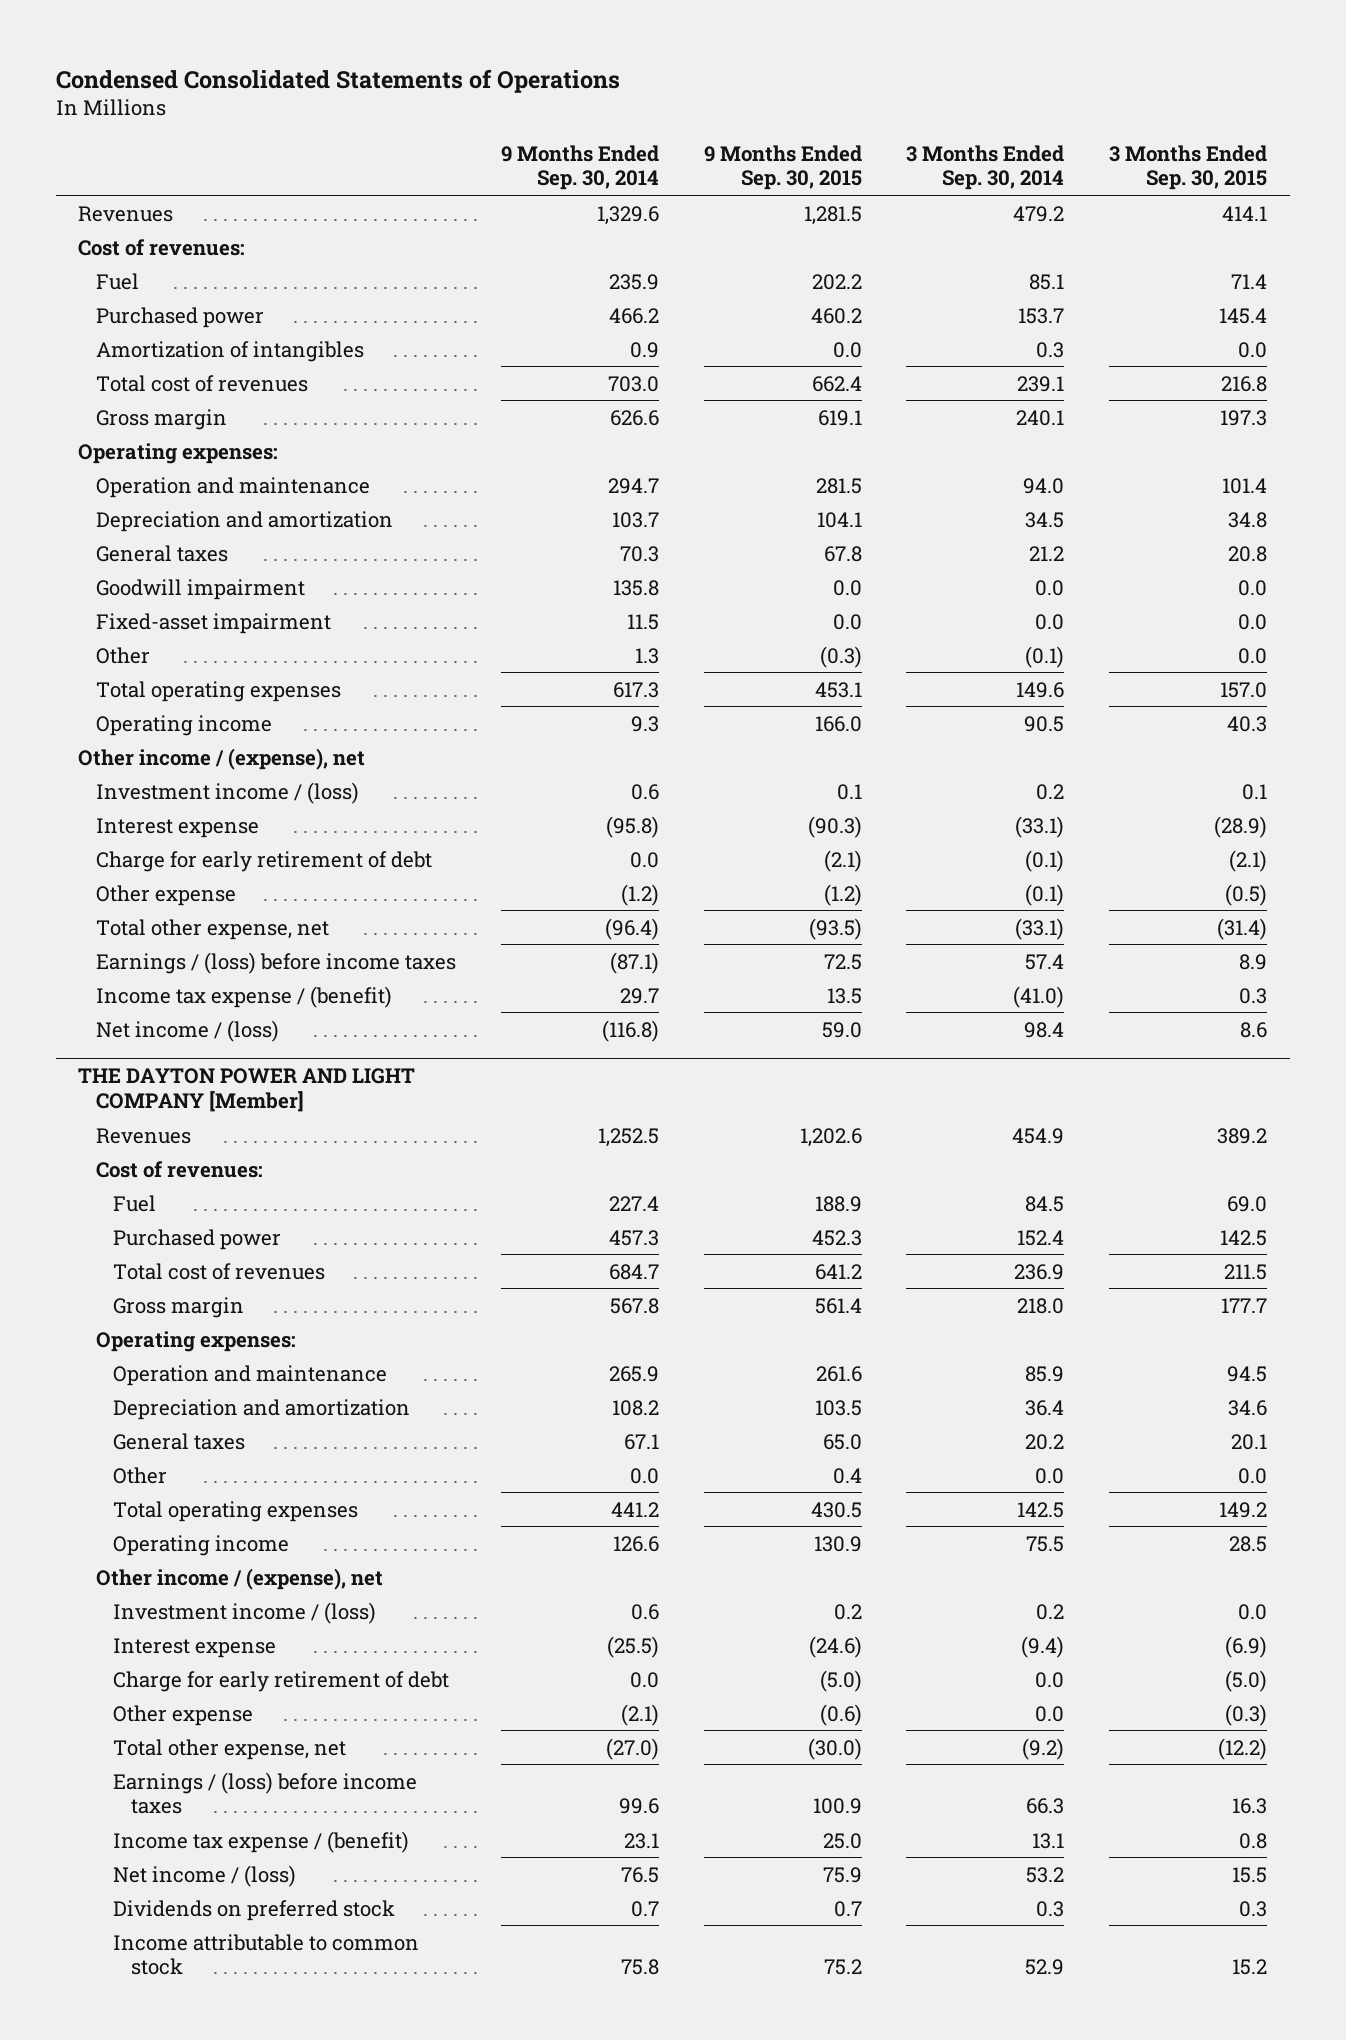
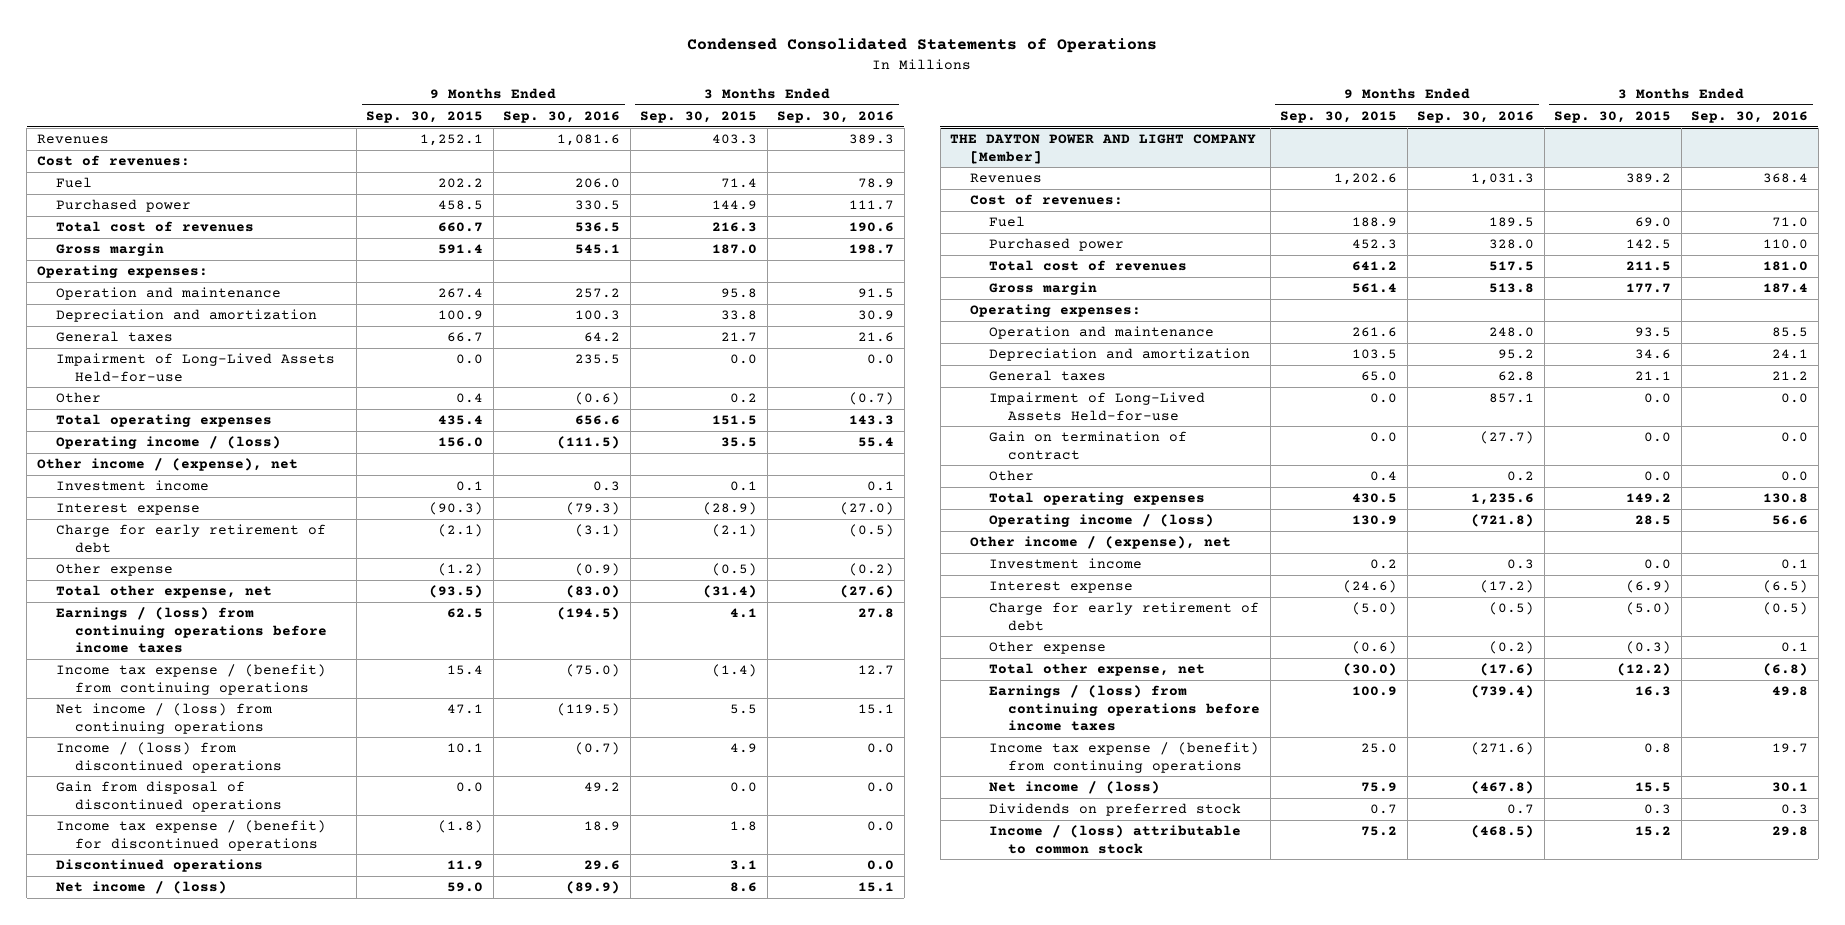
- | 9 Months Ended Sep. 30, 2014 | 9 Months Ended Sep. 30, 2015 | 3 Months Ended Sep. 30, 2014 | 3 Months Ended Sep. 30, 2015
+ | 9 Months Ended Sep. 30, 2015 | 9 Months Ended Sep. 30, 2016 | 3 Months Ended Sep. 30, 2015 | 3 Months Ended Sep. 30, 2016
- Revenues | 1,329.6 | 1,281.5 | 479.2 | 414.1
+ Revenues | 1,252.1 | 1,081.6 | 403.3 | 389.3
- Purchased power | 466.2 | 460.2 | 153.7 | 145.4
- Amortization of intangibles | 0.9 | 0.0 | 0.3 | 0.0
- Total cost of revenues | 703.0 | 662.4 | 239.1 | 216.8
- Gross margin | 626.6 | 619.1 | 240.1 | 197.3
+ Purchased power | 458.5 | 330.5 | 144.9 | 111.7
+ Total cost of revenues | 660.7 | 536.5 | 216.3 | 190.6
+ Gross margin | 591.4 | 545.1 | 187.0 | 198.7
- Operation and maintenance | 294.7 | 281.5 | 94.0 | 101.4
- Depreciation and amortization | 103.7 | 104.1 | 34.5 | 34.8
- General taxes | 70.3 | 67.8 | 21.2 | 20.8
- Goodwill impairment | 135.8 | 0.0 | 0.0 | 0.0
- Fixed-asset impairment | 11.5 | 0.0 | 0.0 | 0.0
- Other | 1.3 | (0.3) | (0.1) | 0.0
- Total operating expenses | 617.3 | 453.1 | 149.6 | 157.0
- Operating income | 9.3 | 166.0 | 90.5 | 40.3
+ Operation and maintenance | 267.4 | 257.2 | 95.8 | 91.5
+ Depreciation and amortization | 100.9 | 100.3 | 33.8 | 30.9
+ General taxes | 66.7 | 64.2 | 21.7 | 21.6
+ Impairment of Long-Lived Assets Held-for-use | 0.0 | 235.5 | 0.0 | 0.0
+ Other | 0.4 | (0.6) | 0.2 | (0.7)
+ Total operating expenses | 435.4 | 656.6 | 151.5 | 143.3
+ Operating income / (loss) | 156.0 | (111.5) | 35.5 | 55.4
- Investment income / (loss) | 0.6 | 0.1 | 0.2 | 0.1
+ Investment income | 0.1 | 0.3 | 0.1 | 0.1
- Earnings / (loss) before income taxes | (87.1) | 72.5 | 57.4 | 8.9
- Income tax expense / (benefit) | 29.7 | 13.5 | (41.0) | 0.3
+ Earnings / (loss) from continuing operations before income taxes | 62.5 | (194.5) | 4.1 | 27.8
+ Income tax expense / (benefit) from continuing operations | 15.4 | (75.0) | (1.4) | 12.7
+ Net income / (loss) from continuing operations | 47.1 | (119.5) | 5.5 | 15.1
+ Income / (loss) from discontinued operations | 10.1 | (0.7) | 4.9 | 0.0
+ Gain from disposal of discontinued operations | 0.0 | 49.2 | 0.0 | 0.0
+ Income tax expense / (benefit) for discontinued operations | (1.8) | 18.9 | 1.8 | 0.0
+ Discontinued operations | 11.9 | 29.6 | 3.1 | 0.0
@ THE DAYTON POWER AND LIGHT COMPANY [Member]
- Operation and maintenance | 265.9 | 261.6 | 85.9 | 94.5
+ Operation and maintenance | 261.6 | 248.0 | 93.5 | 85.5
- General taxes | 67.1 | 65.0 | 20.2 | 20.1
+ General taxes | 65.0 | 62.8 | 21.1 | 21.2
+ Impairment of Long-Lived Assets Held-for-use | 0.0 | 857.1 | 0.0 | 0.0
+ Gain on termination of contract | 0.0 | (27.7) | 0.0 | 0.0
- Operating income | 126.6 | 130.9 | 75.5 | 28.5
+ Operating income / (loss) | 130.9 | (721.8) | 28.5 | 56.6
- Investment income / (loss) | 0.6 | 0.2 | 0.2 | 0.0
+ Investment income | 0.2 | 0.3 | 0.0 | 0.1
- Earnings / (loss) before income taxes | 99.6 | 100.9 | 66.3 | 16.3
- Income tax expense / (benefit) | 23.1 | 25.0 | 13.1 | 0.8
+ Earnings / (loss) from continuing operations before income taxes | 100.9 | (739.4) | 16.3 | 49.8
+ Income tax expense / (benefit) from continuing operations | 25.0 | (271.6) | 0.8 | 19.7
- Income attributable to common stock | 75.8 | 75.2 | 52.9 | 15.2
+ Income / (loss) attributable to common stock | 75.2 | (468.5) | 15.2 | 29.8

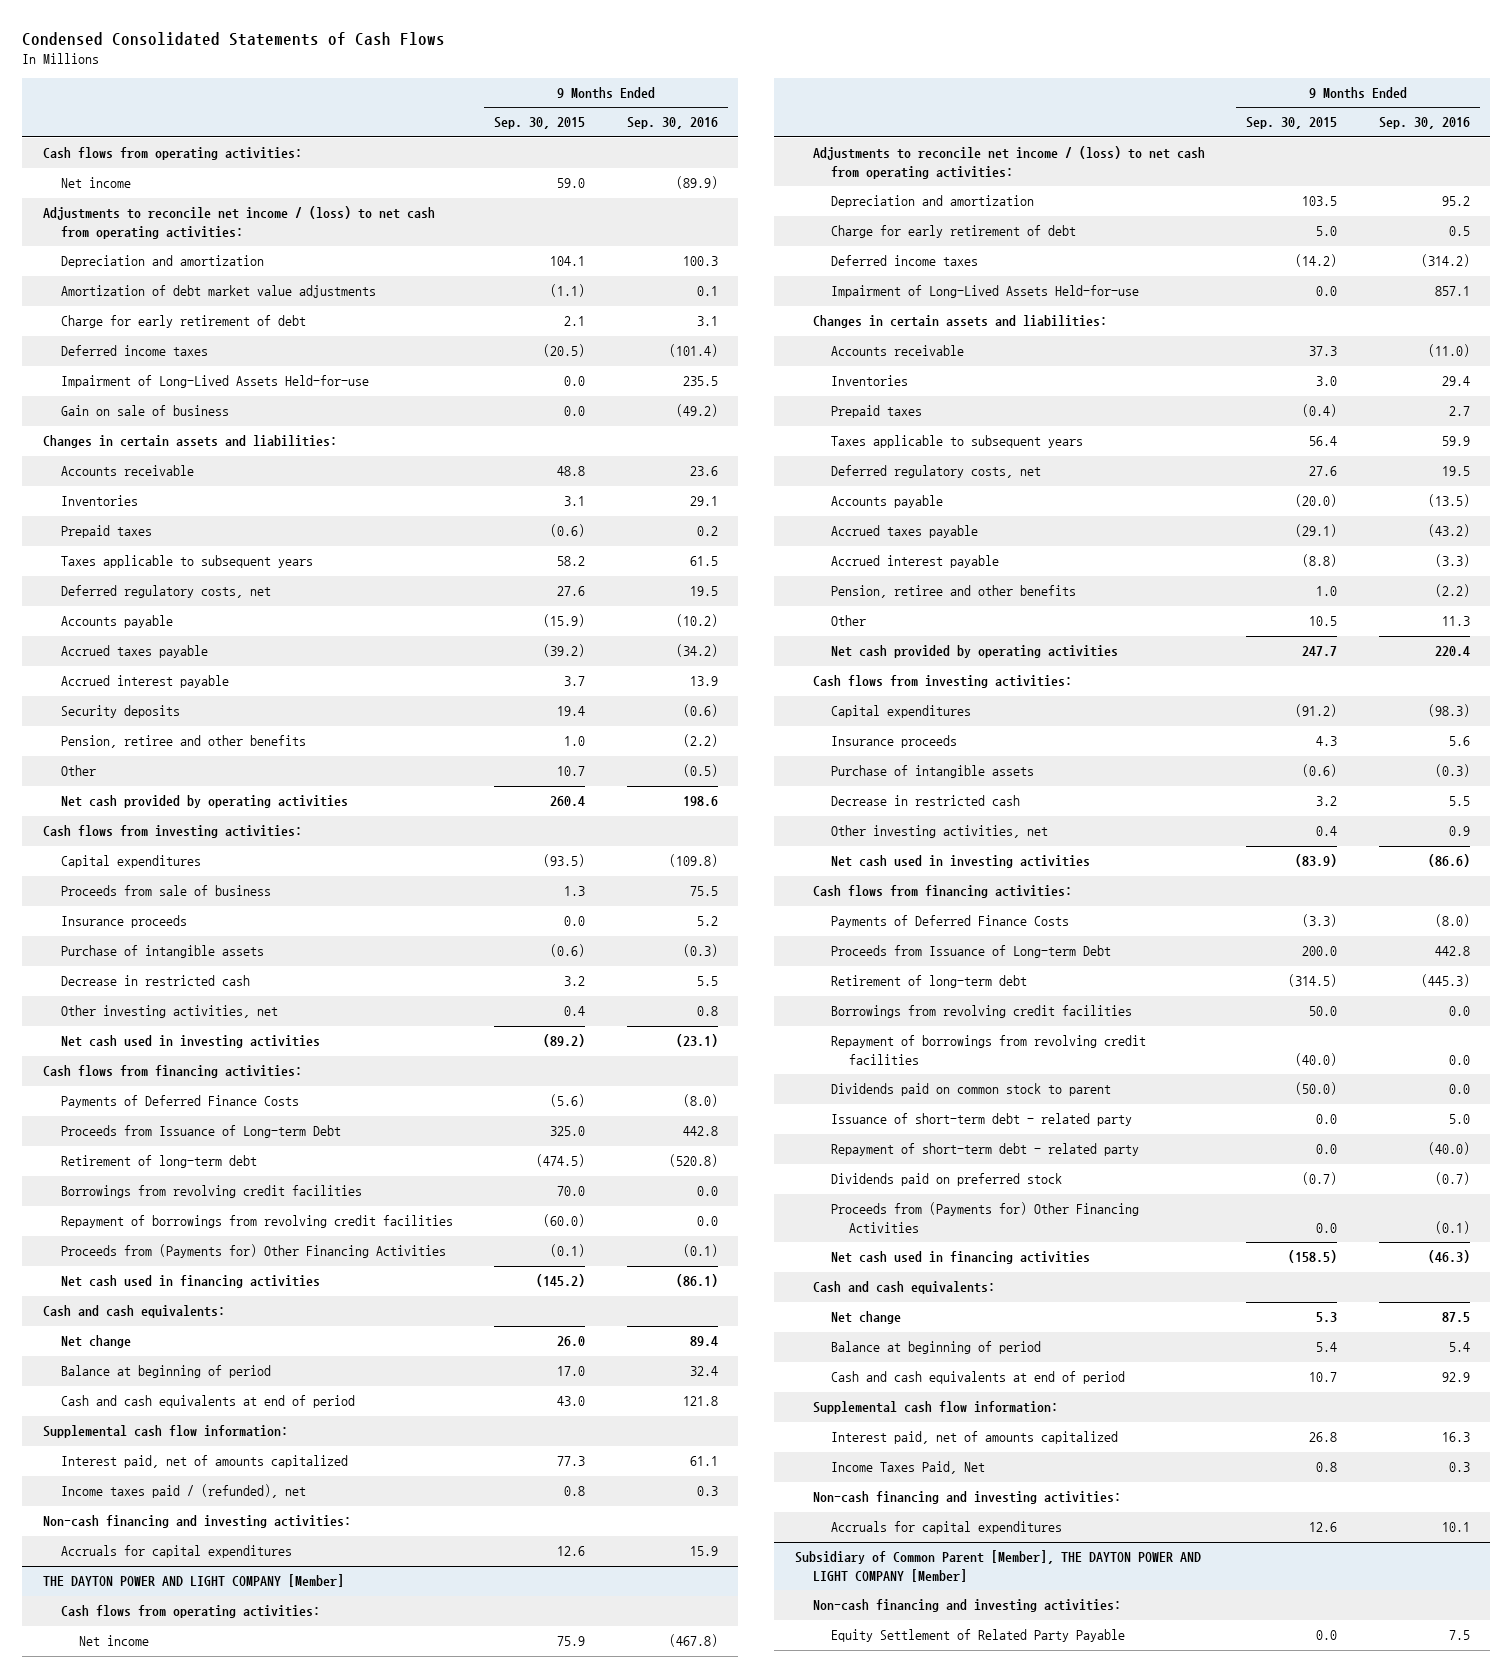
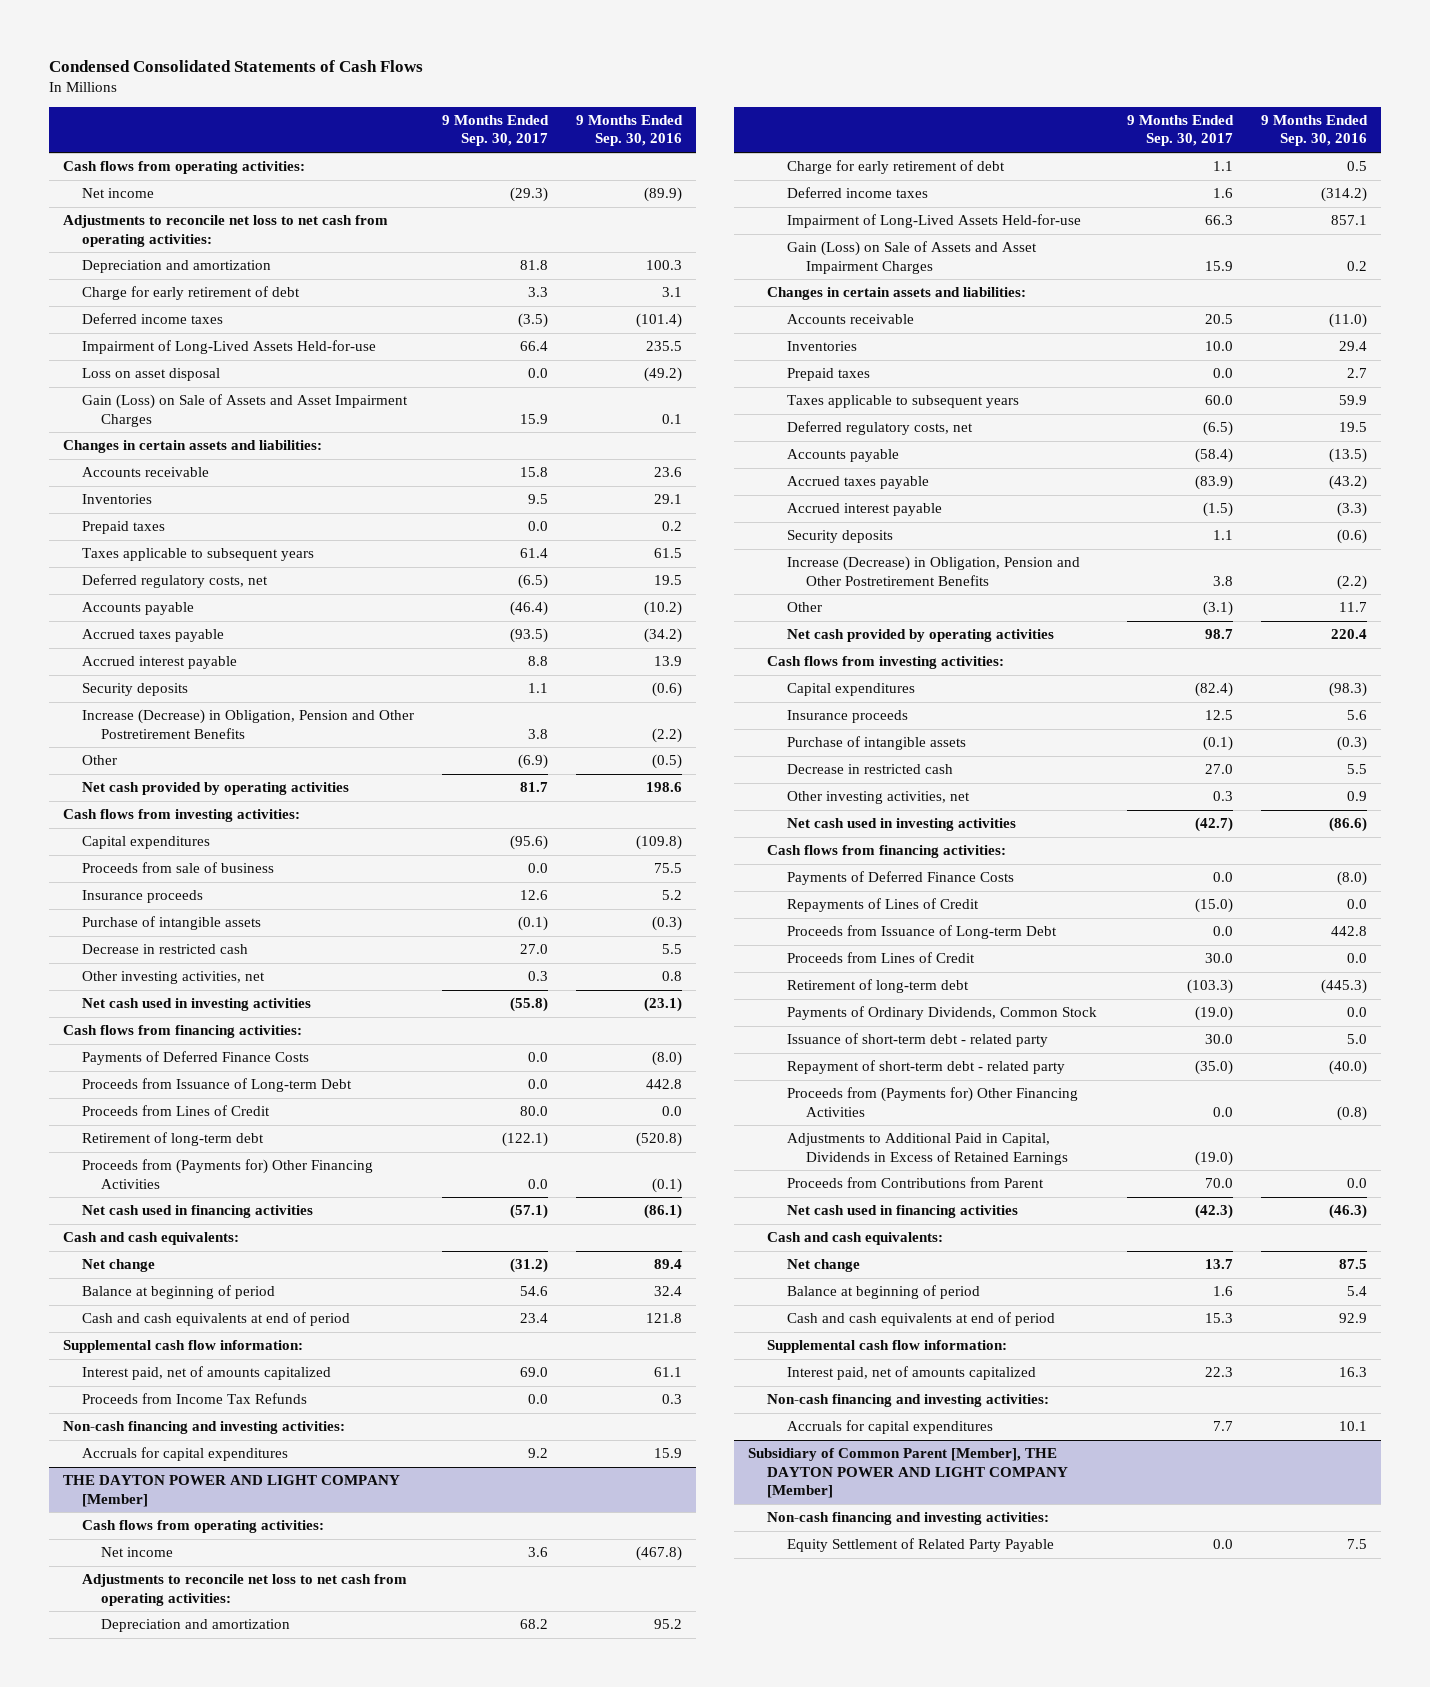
- | 9 Months Ended Sep. 30, 2015 | 9 Months Ended Sep. 30, 2016
+ | 9 Months Ended Sep. 30, 2017 | 9 Months Ended Sep. 30, 2016
- Adjustments to reconcile net income / (loss) to net cash from operating activities:
+ Adjustments to reconcile net loss to net cash from operating activities:
- Amortization of debt market value adjustments | (1.1) | 0.1
- Gain on sale of business | 0.0 | (49.2)
+ Loss on asset disposal | 0.0 | (49.2)
+ Gain (Loss) on Sale of Assets and Asset Impairment Charges | 15.9 | 0.1
- Pension, retiree and other benefits | 1.0 | (2.2)
+ Increase (Decrease) in Obligation, Pension and Other Postretirement Benefits | 3.8 | (2.2)
+ Proceeds from Lines of Credit | 80.0 | 0.0
- Borrowings from revolving credit facilities | 70.0 | 0.0
- Repayment of borrowings from revolving credit facilities | (60.0) | 0.0
- Income taxes paid / (refunded), net | 0.8 | 0.3
+ Proceeds from Income Tax Refunds | 0.0 | 0.3
@ THE DAYTON POWER AND LIGHT COMPANY [Member]
- Adjustments to reconcile net income / (loss) to net cash from operating activities:
+ Adjustments to reconcile net loss to net cash from operating activities:
+ Gain (Loss) on Sale of Assets and Asset Impairment Charges | 15.9 | 0.2
- Pension, retiree and other benefits | 1.0 | (2.2)
- Other | 10.5 | 11.3
+ Security deposits | 1.1 | (0.6)
+ Increase (Decrease) in Obligation, Pension and Other Postretirement Benefits | 3.8 | (2.2)
+ Other | (3.1) | 11.7
+ Repayments of Lines of Credit | (15.0) | 0.0
+ Proceeds from Lines of Credit | 30.0 | 0.0
- Borrowings from revolving credit facilities | 50.0 | 0.0
- Repayment of borrowings from revolving credit facilities | (40.0) | 0.0
- Dividends paid on common stock to parent | (50.0) | 0.0
+ Payments of Ordinary Dividends, Common Stock | (19.0) | 0.0
- Dividends paid on preferred stock | (0.7) | (0.7)
- Proceeds from (Payments for) Other Financing Activities | 0.0 | (0.1)
+ Proceeds from (Payments for) Other Financing Activities | 0.0 | (0.8)
+ Adjustments to Additional Paid in Capital, Dividends in Excess of Retained Earnings | (19.0) |
+ Proceeds from Contributions from Parent | 70.0 | 0.0
- Income Taxes Paid, Net | 0.8 | 0.3

